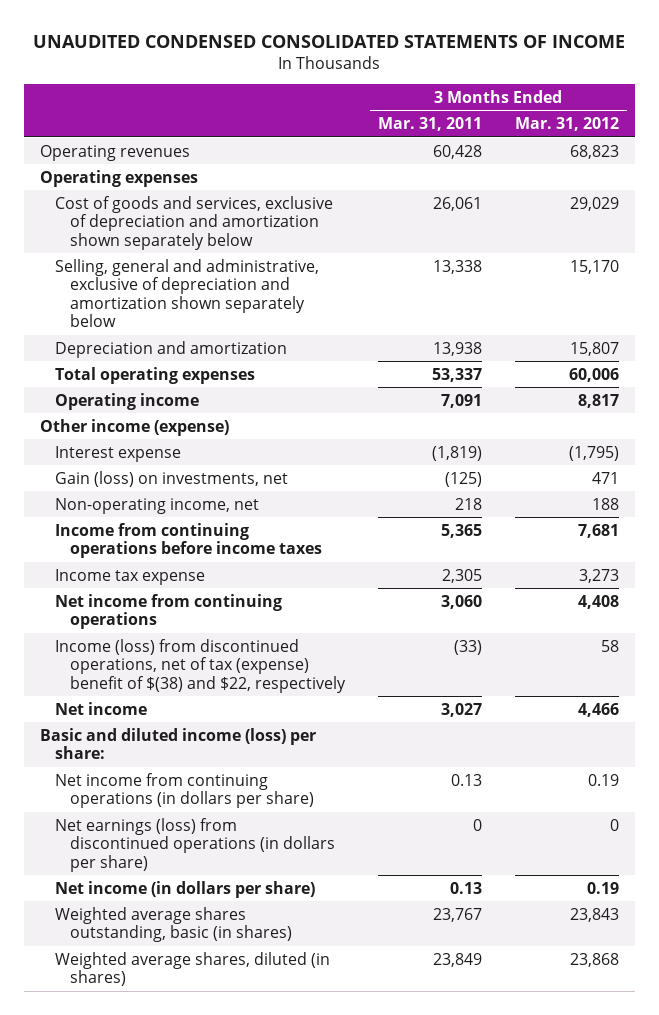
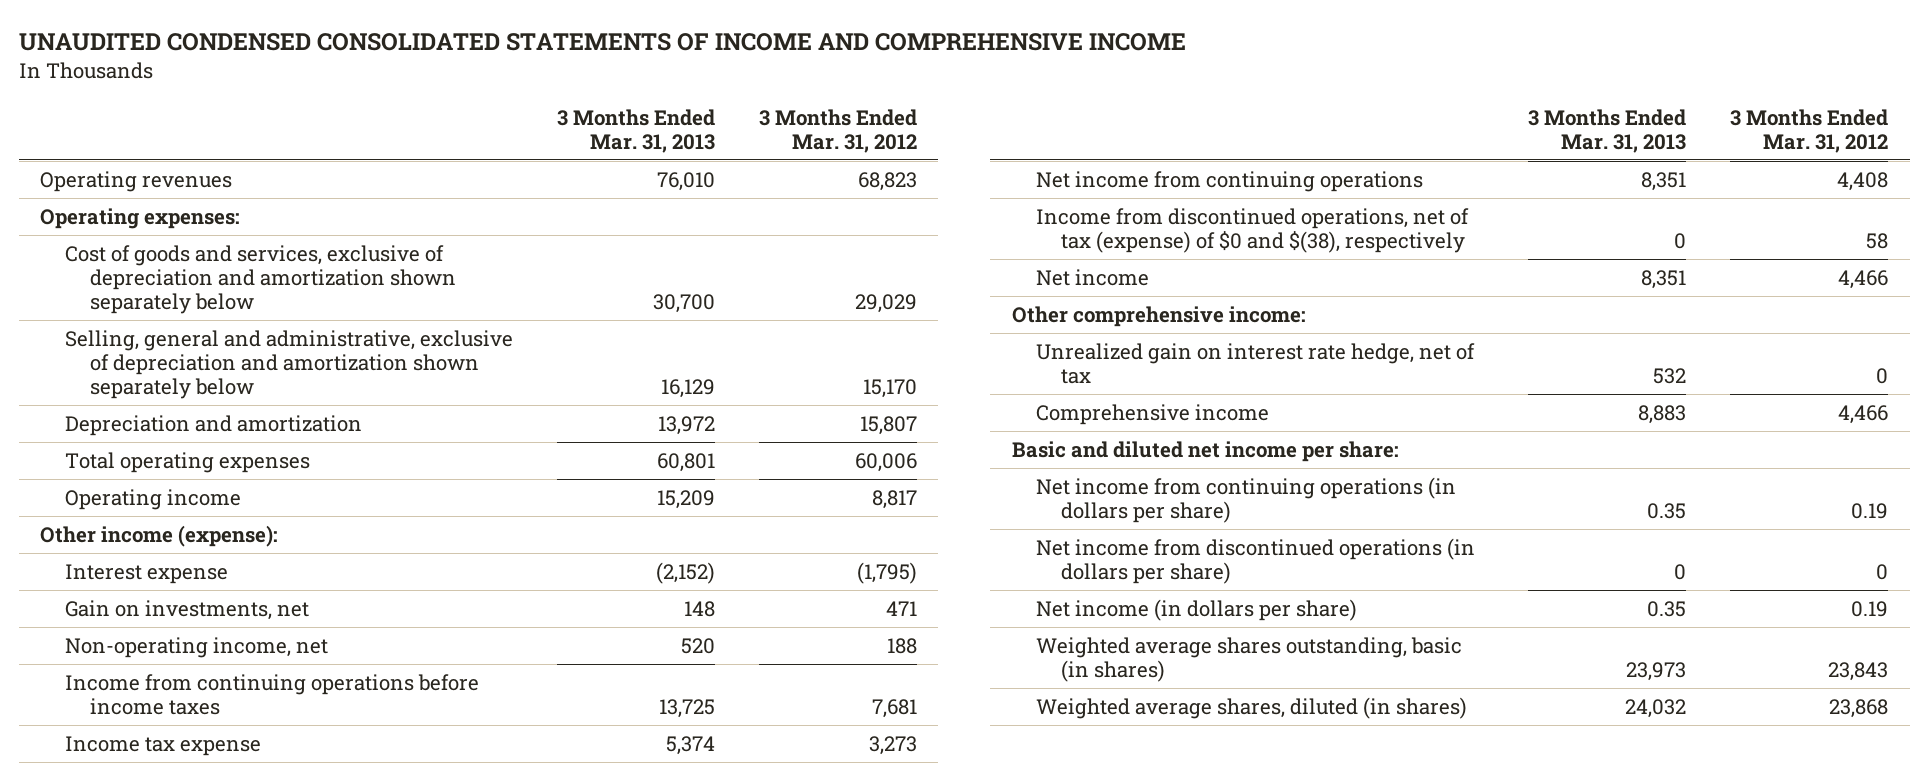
- UNAUDITED CONDENSED CONSOLIDATED STATEMENTS OF INCOME
+ UNAUDITED CONDENSED CONSOLIDATED STATEMENTS OF INCOME AND COMPREHENSIVE INCOME
- | 3 Months Ended Mar. 31, 2011 | 3 Months Ended Mar. 31, 2012
+ | 3 Months Ended Mar. 31, 2013 | 3 Months Ended Mar. 31, 2012
- Operating expenses
+ Operating expenses:
- Other income (expense)
+ Other income (expense):
- Gain (loss) on investments, net | (125) | 471
+ Gain on investments, net | 148 | 471
- Income (loss) from discontinued operations, net of tax (expense) benefit of $(38) and $22, respectively | (33) | 58
+ Income from discontinued operations, net of tax (expense) of $0 and $(38), respectively | 0 | 58
- Basic and diluted income (loss) per share:
+ Other comprehensive income:
+ Unrealized gain on interest rate hedge, net of tax | 532 | 0
+ Comprehensive income | 8,883 | 4,466
+ Basic and diluted net income per share:
- Net earnings (loss) from discontinued operations (in dollars per share) | 0 | 0
+ Net income from discontinued operations (in dollars per share) | 0 | 0

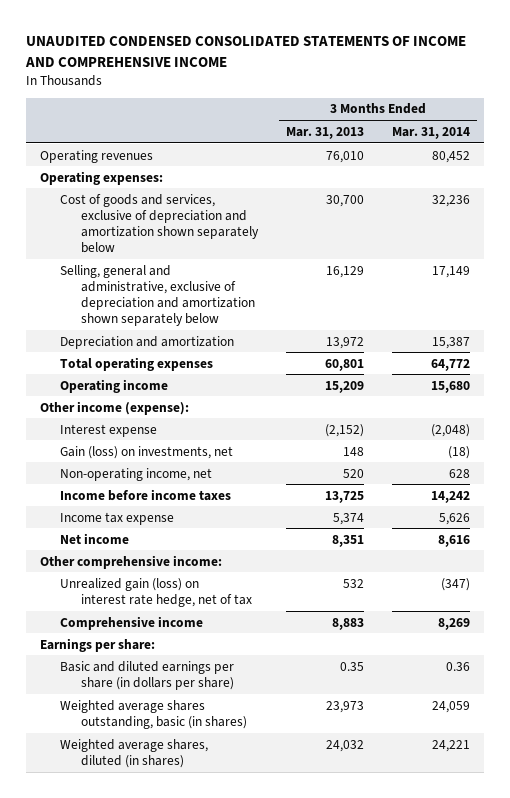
- | 3 Months Ended Mar. 31, 2013 | 3 Months Ended Mar. 31, 2012
+ | 3 Months Ended Mar. 31, 2013 | 3 Months Ended Mar. 31, 2014
- Gain on investments, net | 148 | 471
+ Gain (loss) on investments, net | 148 | (18)
- Income from continuing operations before income taxes | 13,725 | 7,681
+ Income before income taxes | 13,725 | 14,242
- Net income from continuing operations | 8,351 | 4,408
- Income from discontinued operations, net of tax (expense) of $0 and $(38), respectively | 0 | 58
- Unrealized gain on interest rate hedge, net of tax | 532 | 0
+ Unrealized gain (loss) on interest rate hedge, net of tax | 532 | (347)
- Basic and diluted net income per share:
- Net income from continuing operations (in dollars per share) | 0.35 | 0.19
- Net income from discontinued operations (in dollars per share) | 0 | 0
- Net income (in dollars per share) | 0.35 | 0.19
+ Earnings per share:
+ Basic and diluted earnings per share (in dollars per share) | 0.35 | 0.36

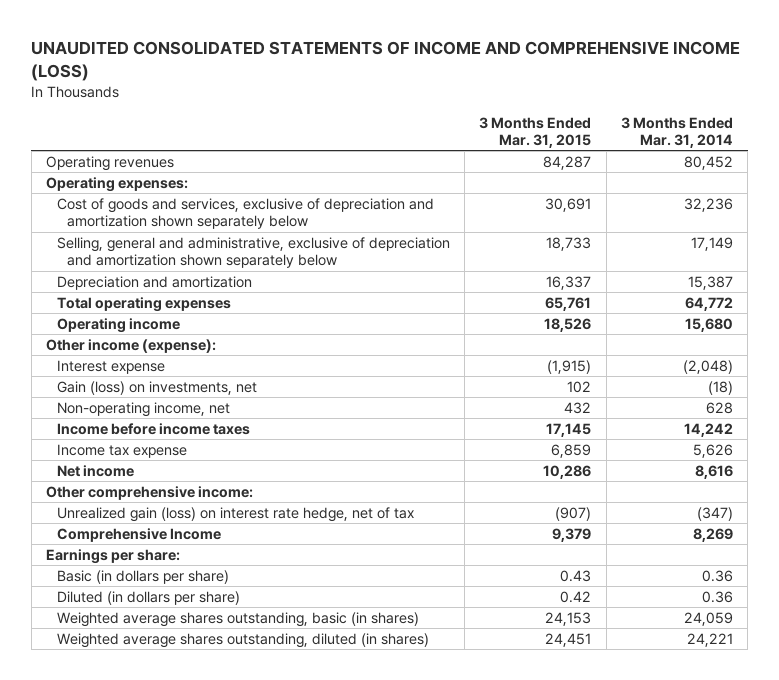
- UNAUDITED CONDENSED CONSOLIDATED STATEMENTS OF INCOME AND COMPREHENSIVE INCOME
+ UNAUDITED CONSOLIDATED STATEMENTS OF INCOME AND COMPREHENSIVE INCOME (LOSS)
- | 3 Months Ended Mar. 31, 2013 | 3 Months Ended Mar. 31, 2014
+ | 3 Months Ended Mar. 31, 2015 | 3 Months Ended Mar. 31, 2014
- Comprehensive income | 8,883 | 8,269
+ Comprehensive Income | 9,379 | 8,269
- Basic and diluted earnings per share (in dollars per share) | 0.35 | 0.36
+ Basic (in dollars per share) | 0.43 | 0.36
+ Diluted (in dollars per share) | 0.42 | 0.36
- Weighted average shares, diluted (in shares) | 24,032 | 24,221
+ Weighted average shares outstanding, diluted (in shares) | 24,451 | 24,221

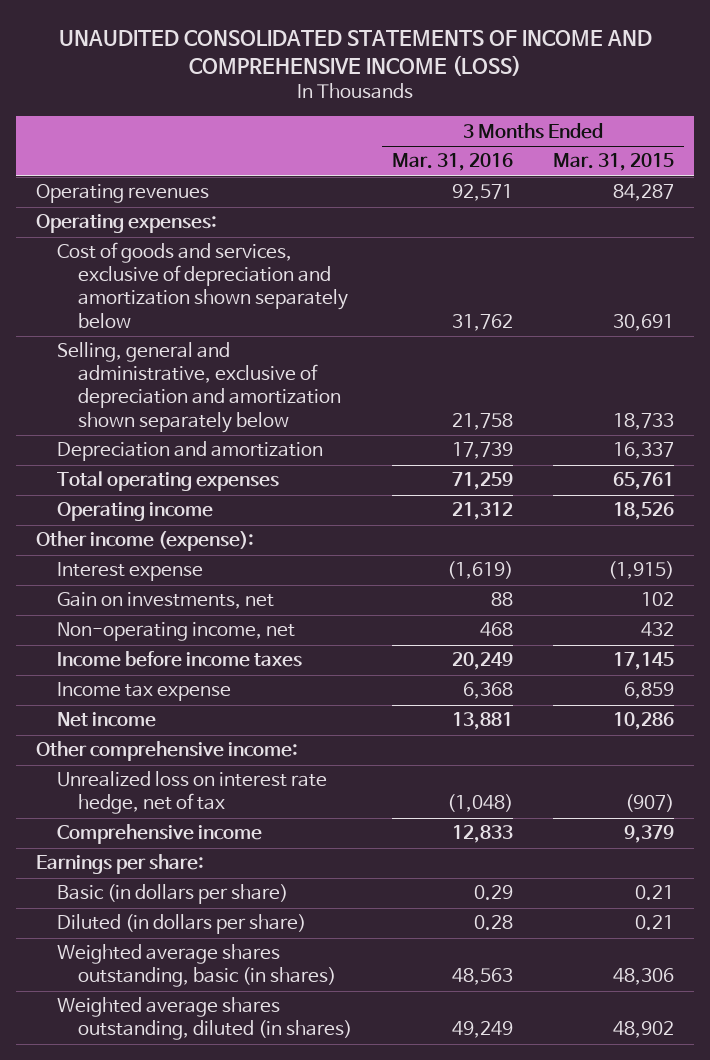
- | 3 Months Ended Mar. 31, 2015 | 3 Months Ended Mar. 31, 2014
+ | 3 Months Ended Mar. 31, 2016 | 3 Months Ended Mar. 31, 2015
- Gain (loss) on investments, net | 102 | (18)
+ Gain on investments, net | 88 | 102
- Unrealized gain (loss) on interest rate hedge, net of tax | (907) | (347)
- Comprehensive Income | 9,379 | 8,269
+ Unrealized loss on interest rate hedge, net of tax | (1,048) | (907)
+ Comprehensive income | 12,833 | 9,379
- Basic (in dollars per share) | 0.43 | 0.36
- Diluted (in dollars per share) | 0.42 | 0.36
- Weighted average shares outstanding, basic (in shares) | 24,153 | 24,059
- Weighted average shares outstanding, diluted (in shares) | 24,451 | 24,221
+ Basic (in dollars per share) | 0.29 | 0.21
+ Diluted (in dollars per share) | 0.28 | 0.21
+ Weighted average shares outstanding, basic (in shares) | 48,563 | 48,306
+ Weighted average shares outstanding, diluted (in shares) | 49,249 | 48,902

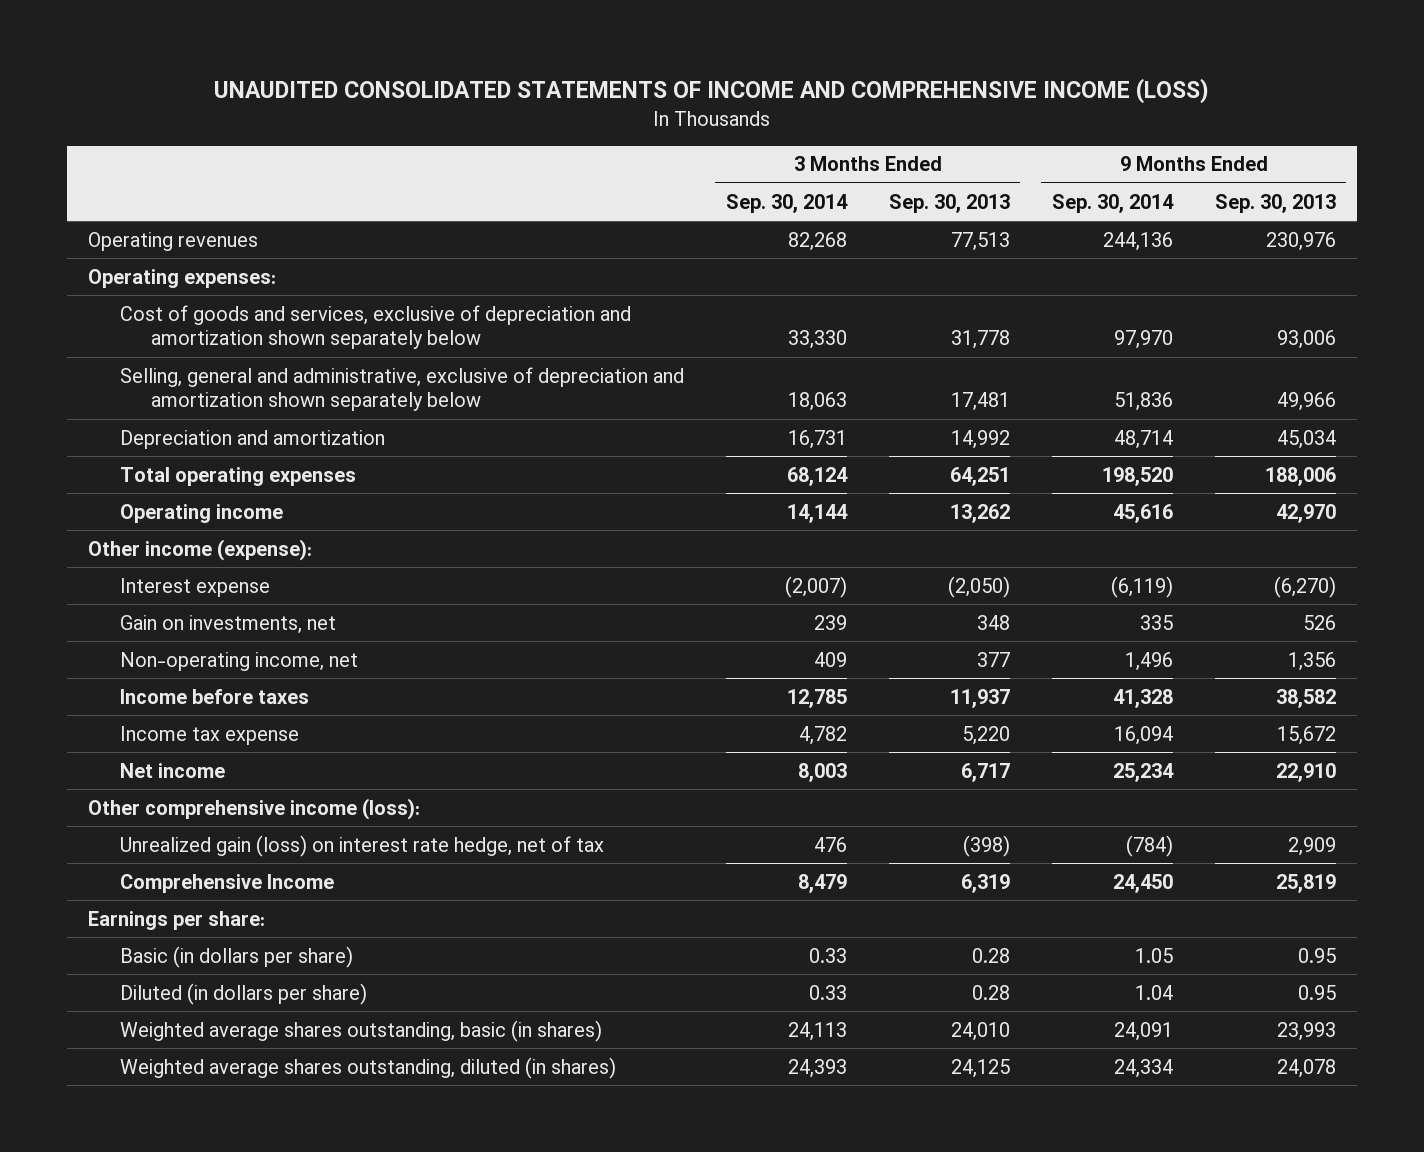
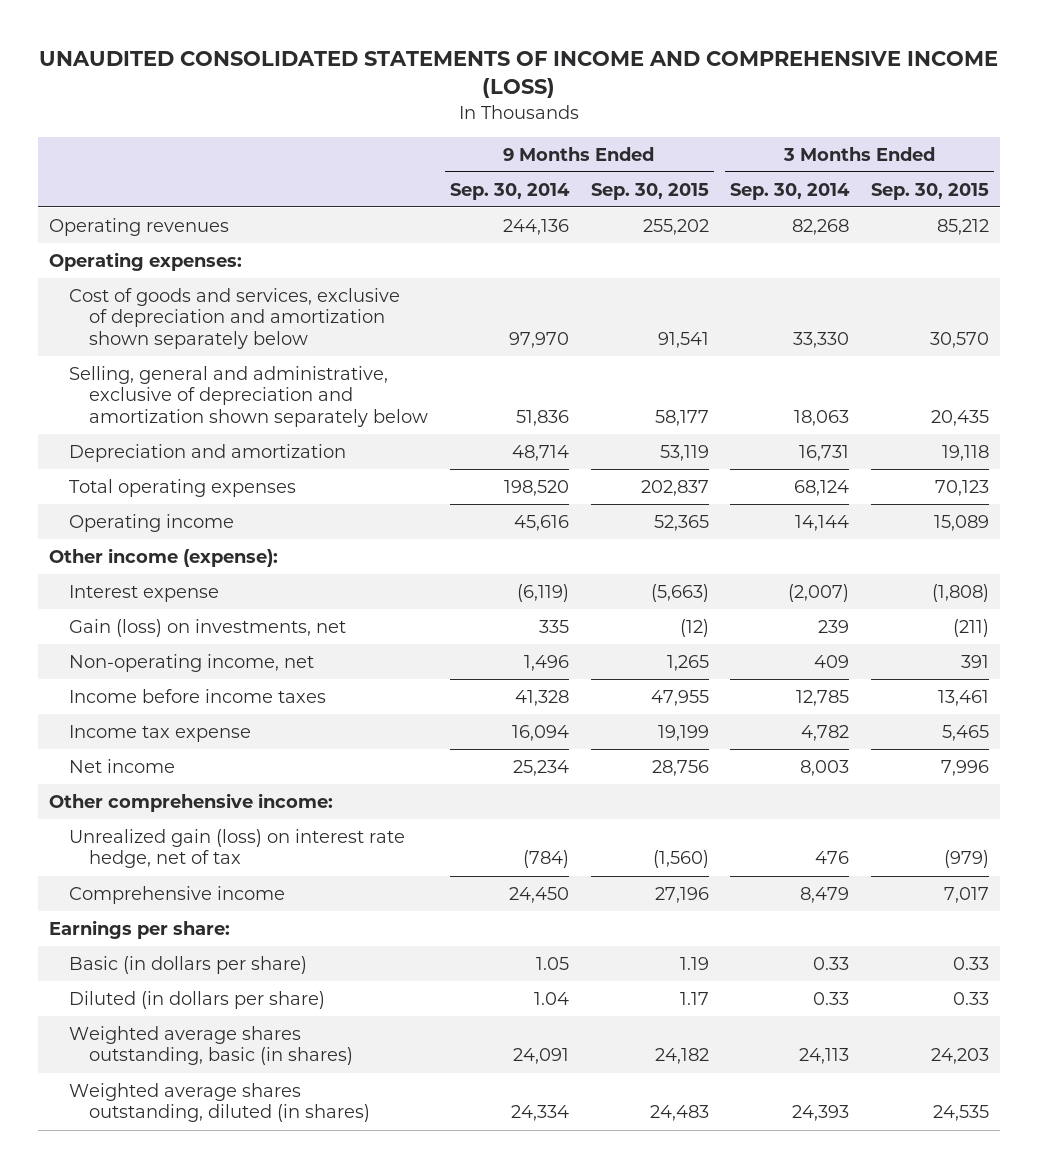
- | 3 Months Ended Sep. 30, 2014 | 3 Months Ended Sep. 30, 2013 | 9 Months Ended Sep. 30, 2014 | 9 Months Ended Sep. 30, 2013
+ | 9 Months Ended Sep. 30, 2014 | 9 Months Ended Sep. 30, 2015 | 3 Months Ended Sep. 30, 2014 | 3 Months Ended Sep. 30, 2015
- Gain on investments, net | 239 | 348 | 335 | 526
+ Gain (loss) on investments, net | 335 | (12) | 239 | (211)
- Income before taxes | 12,785 | 11,937 | 41,328 | 38,582
+ Income before income taxes | 41,328 | 47,955 | 12,785 | 13,461
- Other comprehensive income (loss):
+ Other comprehensive income:
- Comprehensive Income | 8,479 | 6,319 | 24,450 | 25,819
+ Comprehensive income | 24,450 | 27,196 | 8,479 | 7,017

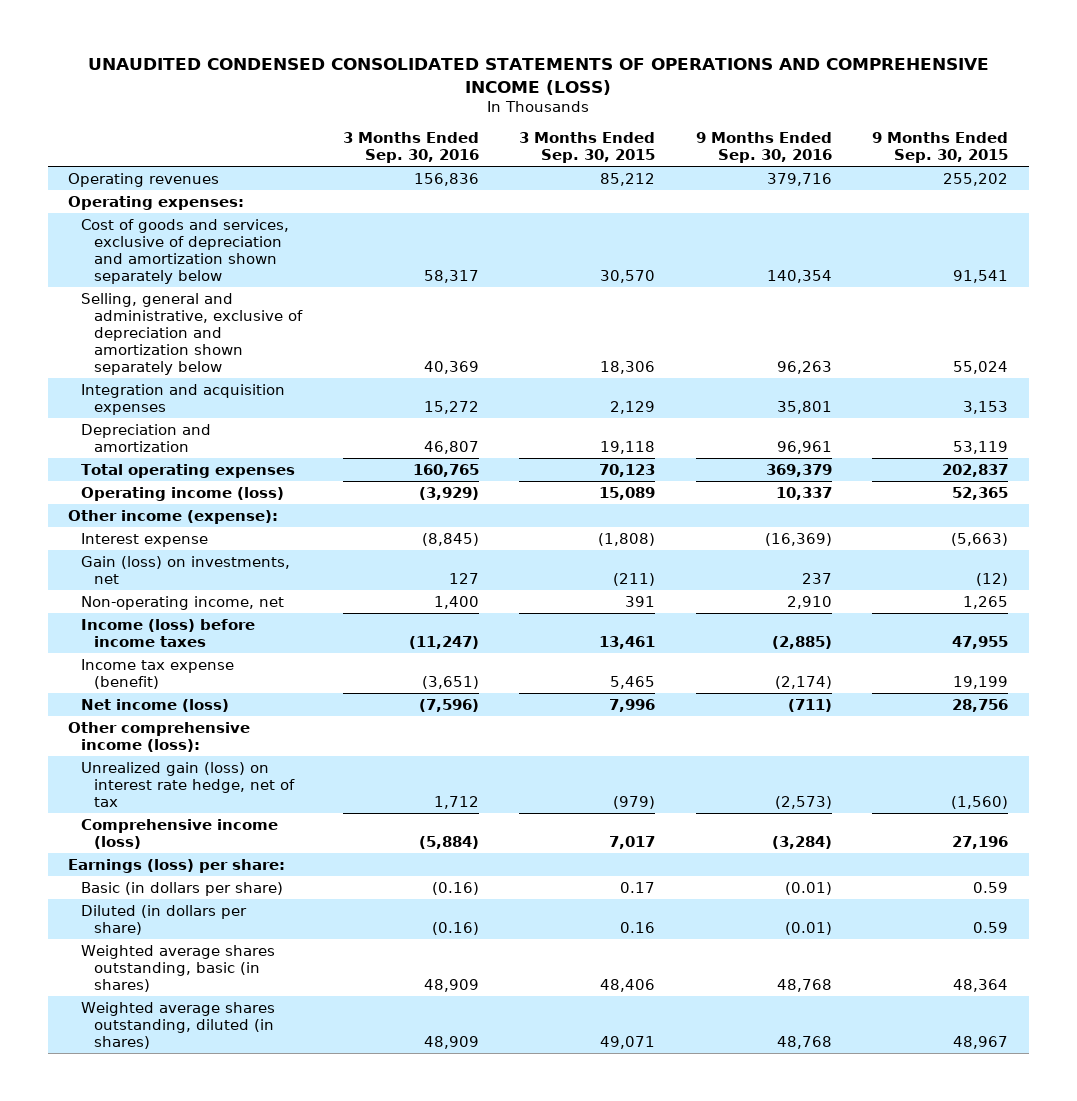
- UNAUDITED CONSOLIDATED STATEMENTS OF INCOME AND COMPREHENSIVE INCOME (LOSS)
+ UNAUDITED CONDENSED CONSOLIDATED STATEMENTS OF OPERATIONS AND COMPREHENSIVE INCOME (LOSS)
- | 9 Months Ended Sep. 30, 2014 | 9 Months Ended Sep. 30, 2015 | 3 Months Ended Sep. 30, 2014 | 3 Months Ended Sep. 30, 2015
+ | 3 Months Ended Sep. 30, 2016 | 3 Months Ended Sep. 30, 2015 | 9 Months Ended Sep. 30, 2016 | 9 Months Ended Sep. 30, 2015
- Selling, general and administrative, exclusive of depreciation and amortization shown separately below | 51,836 | 58,177 | 18,063 | 20,435
+ Selling, general and administrative, exclusive of depreciation and amortization shown separately below | 40,369 | 18,306 | 96,263 | 55,024
+ Integration and acquisition expenses | 15,272 | 2,129 | 35,801 | 3,153
- Operating income | 45,616 | 52,365 | 14,144 | 15,089
+ Operating income (loss) | (3,929) | 15,089 | 10,337 | 52,365
- Income before income taxes | 41,328 | 47,955 | 12,785 | 13,461
- Income tax expense | 16,094 | 19,199 | 4,782 | 5,465
- Net income | 25,234 | 28,756 | 8,003 | 7,996
- Other comprehensive income:
+ Income (loss) before income taxes | (11,247) | 13,461 | (2,885) | 47,955
+ Income tax expense (benefit) | (3,651) | 5,465 | (2,174) | 19,199
+ Net income (loss) | (7,596) | 7,996 | (711) | 28,756
+ Other comprehensive income (loss):
- Comprehensive income | 24,450 | 27,196 | 8,479 | 7,017
- Earnings per share:
- Basic (in dollars per share) | 1.05 | 1.19 | 0.33 | 0.33
- Diluted (in dollars per share) | 1.04 | 1.17 | 0.33 | 0.33
- Weighted average shares outstanding, basic (in shares) | 24,091 | 24,182 | 24,113 | 24,203
- Weighted average shares outstanding, diluted (in shares) | 24,334 | 24,483 | 24,393 | 24,535
+ Comprehensive income (loss) | (5,884) | 7,017 | (3,284) | 27,196
+ Earnings (loss) per share:
+ Basic (in dollars per share) | (0.16) | 0.17 | (0.01) | 0.59
+ Diluted (in dollars per share) | (0.16) | 0.16 | (0.01) | 0.59
+ Weighted average shares outstanding, basic (in shares) | 48,909 | 48,406 | 48,768 | 48,364
+ Weighted average shares outstanding, diluted (in shares) | 48,909 | 49,071 | 48,768 | 48,967

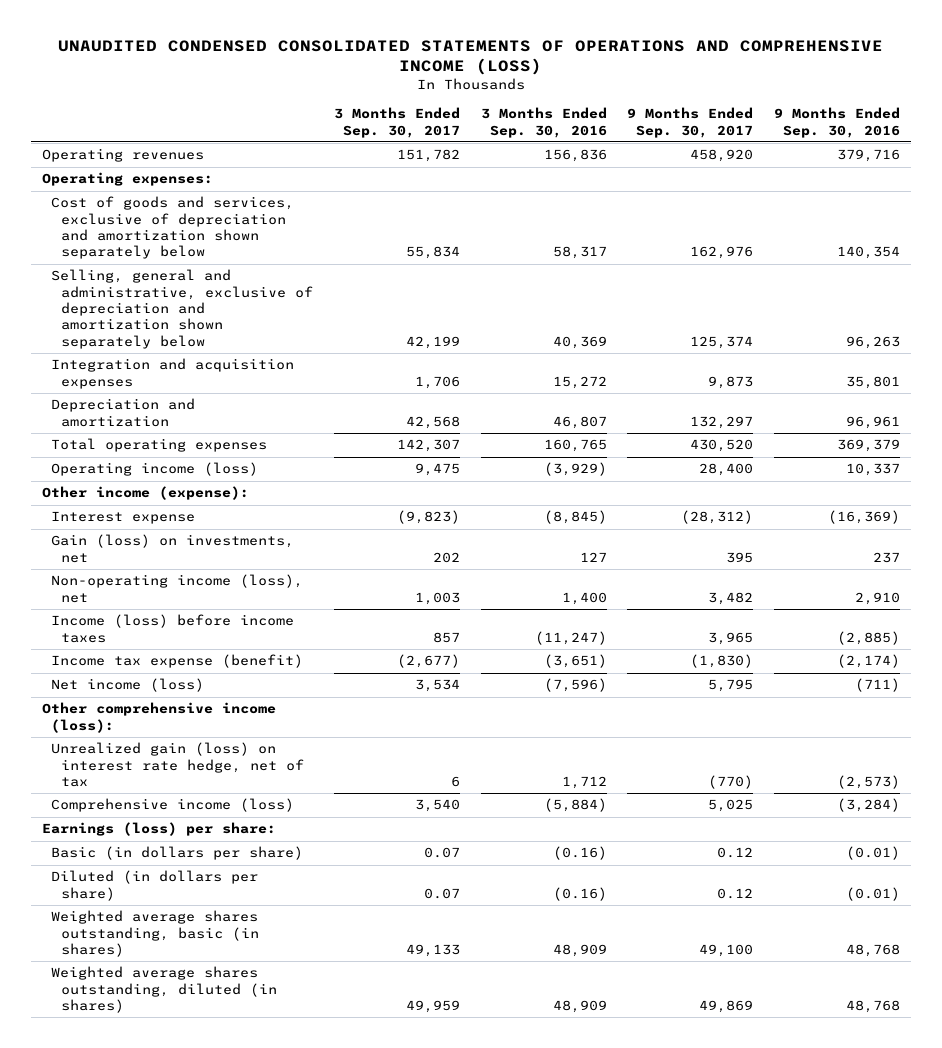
- | 3 Months Ended Sep. 30, 2016 | 3 Months Ended Sep. 30, 2015 | 9 Months Ended Sep. 30, 2016 | 9 Months Ended Sep. 30, 2015
+ | 3 Months Ended Sep. 30, 2017 | 3 Months Ended Sep. 30, 2016 | 9 Months Ended Sep. 30, 2017 | 9 Months Ended Sep. 30, 2016
- Non-operating income, net | 1,400 | 391 | 2,910 | 1,265
+ Non-operating income (loss), net | 1,003 | 1,400 | 3,482 | 2,910

